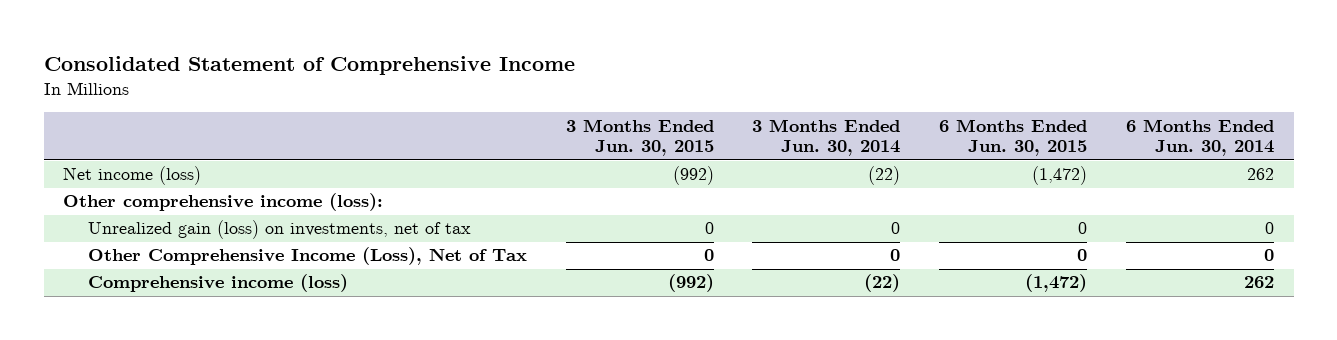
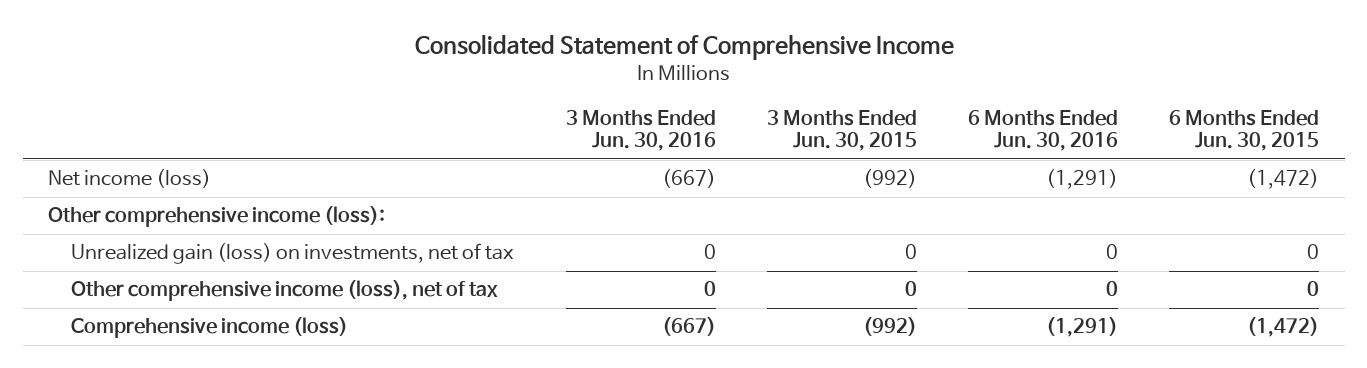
- | 3 Months Ended Jun. 30, 2015 | 3 Months Ended Jun. 30, 2014 | 6 Months Ended Jun. 30, 2015 | 6 Months Ended Jun. 30, 2014
+ | 3 Months Ended Jun. 30, 2016 | 3 Months Ended Jun. 30, 2015 | 6 Months Ended Jun. 30, 2016 | 6 Months Ended Jun. 30, 2015
- Other Comprehensive Income (Loss), Net of Tax | 0 | 0 | 0 | 0
+ Other comprehensive income (loss), net of tax | 0 | 0 | 0 | 0

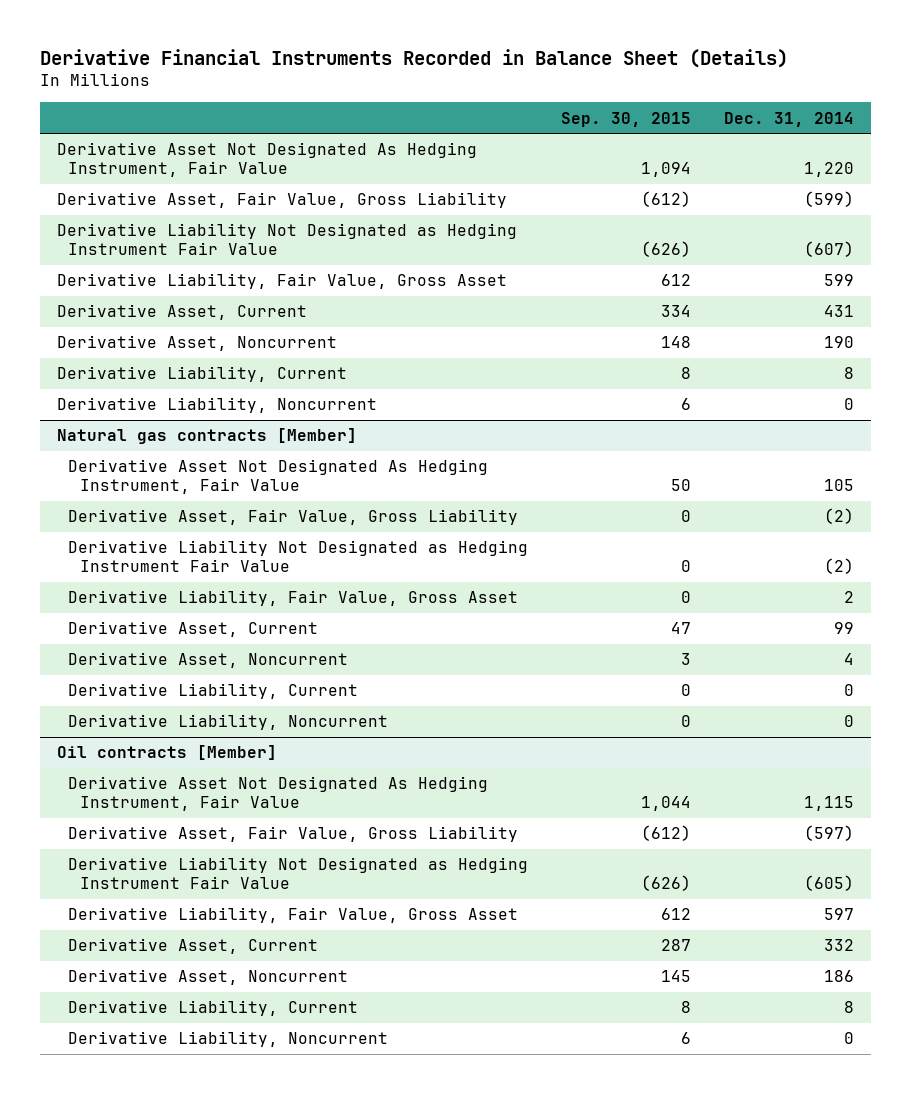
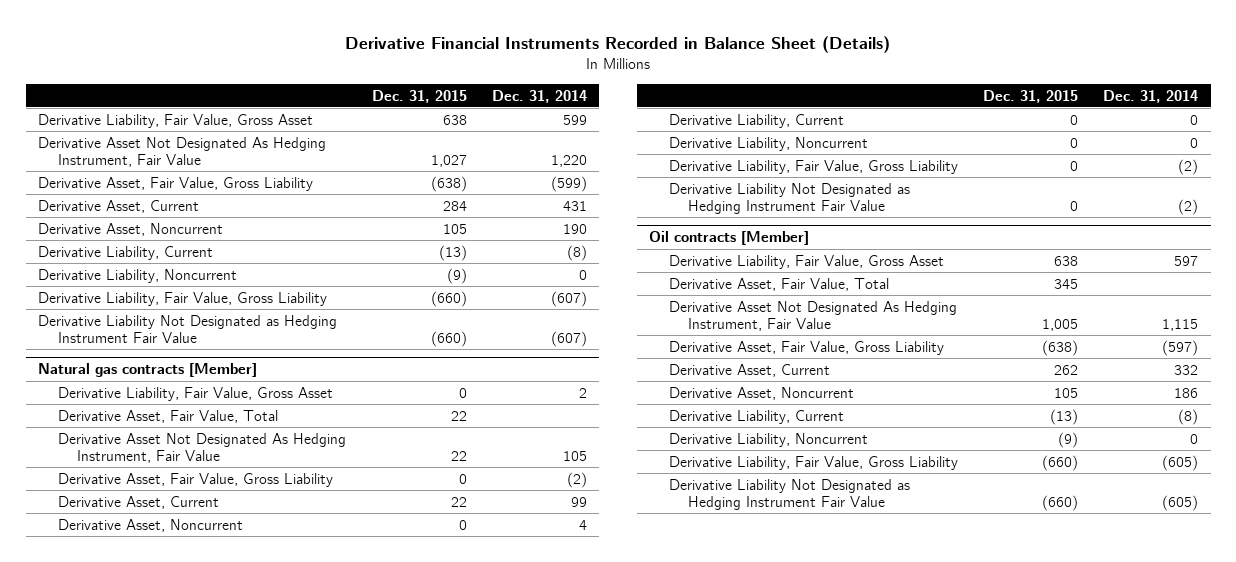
- | Sep. 30, 2015 | Dec. 31, 2014
+ | Dec. 31, 2015 | Dec. 31, 2014
moved up: Derivative Liability, Fair Value, Gross Asset | 638 | 599
- Derivative Liability, Current | 8 | 8
+ Derivative Liability, Current | (13) | (8)
+ Derivative Liability, Fair Value, Gross Liability | (660) | (607)
moved down: Derivative Liability Not Designated as Hedging Instrument Fair Value | (660) | (607)
@ Natural gas contracts [Member]
moved up: Derivative Liability, Fair Value, Gross Asset | 0 | 2
+ Derivative Asset, Fair Value, Total | 22 |
+ Derivative Liability, Fair Value, Gross Liability | 0 | (2)
moved down: Derivative Liability Not Designated as Hedging Instrument Fair Value | 0 | (2)
@ Oil contracts [Member]
moved up: Derivative Liability, Fair Value, Gross Asset | 638 | 597
+ Derivative Asset, Fair Value, Total | 345 |
- Derivative Liability, Current | 8 | 8
+ Derivative Liability, Current | (13) | (8)
+ Derivative Liability, Fair Value, Gross Liability | (660) | (605)
moved down: Derivative Liability Not Designated as Hedging Instrument Fair Value | (660) | (605)

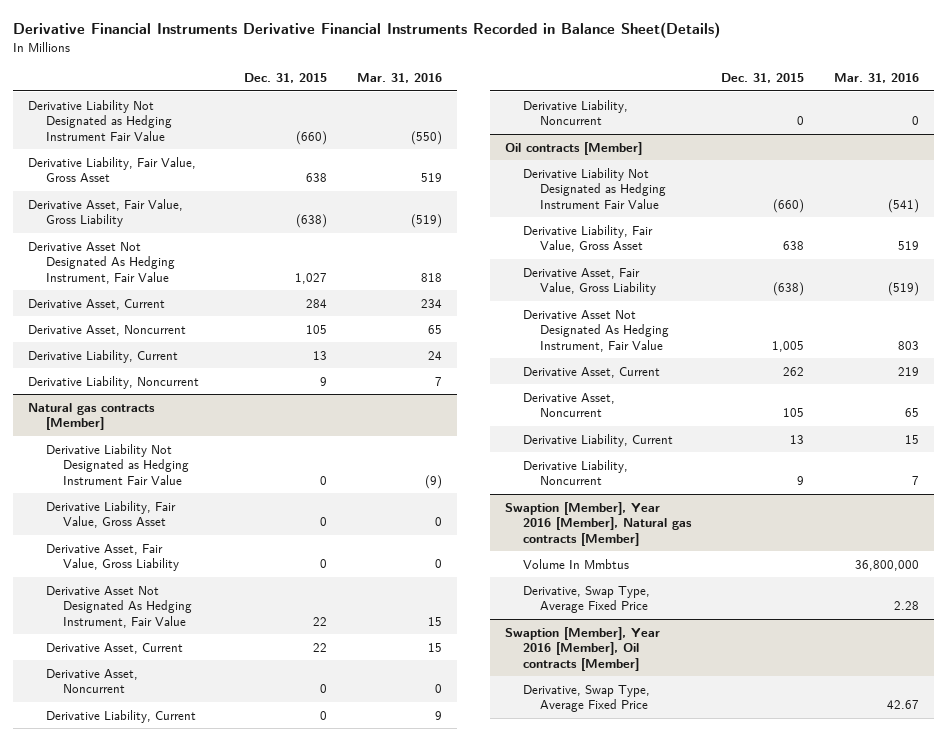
- Derivative Financial Instruments Recorded in Balance Sheet (Details)
+ Derivative Financial Instruments Derivative Financial Instruments Recorded in Balance Sheet(Details)
- | Dec. 31, 2015 | Dec. 31, 2014
+ | Dec. 31, 2015 | Mar. 31, 2016
moved up: Derivative Liability Not Designated as Hedging Instrument Fair Value | (660) | (550)
moved down: Derivative Asset Not Designated As Hedging Instrument, Fair Value | 1,027 | 818
- Derivative Liability, Current | (13) | (8)
- Derivative Liability, Noncurrent | (9) | 0
- Derivative Liability, Fair Value, Gross Liability | (660) | (607)
+ Derivative Liability, Current | 13 | 24
+ Derivative Liability, Noncurrent | 9 | 7
@ Natural gas contracts [Member]
moved up: Derivative Liability Not Designated as Hedging Instrument Fair Value | 0 | (9)
- Derivative Asset, Fair Value, Total | 22 |
moved down: Derivative Asset Not Designated As Hedging Instrument, Fair Value | 22 | 15
- Derivative Liability, Fair Value, Gross Liability | 0 | (2)
@ Oil contracts [Member]
moved up: Derivative Liability Not Designated as Hedging Instrument Fair Value | (660) | (541)
- Derivative Asset, Fair Value, Total | 345 |
moved down: Derivative Asset Not Designated As Hedging Instrument, Fair Value | 1,005 | 803
- Derivative Liability, Current | (13) | (8)
- Derivative Liability, Noncurrent | (9) | 0
- Derivative Liability, Fair Value, Gross Liability | (660) | (605)
+ Derivative Liability, Current | 13 | 15
+ Derivative Liability, Noncurrent | 9 | 7
+ Swaption [Member], Year 2016 [Member], Natural gas contracts [Member]
+ Volume In Mmbtus | | 36,800,000
+ Derivative, Swap Type, Average Fixed Price | | 2.28
+ Swaption [Member], Year 2016 [Member], Oil contracts [Member]
+ Derivative, Swap Type, Average Fixed Price | | 42.67

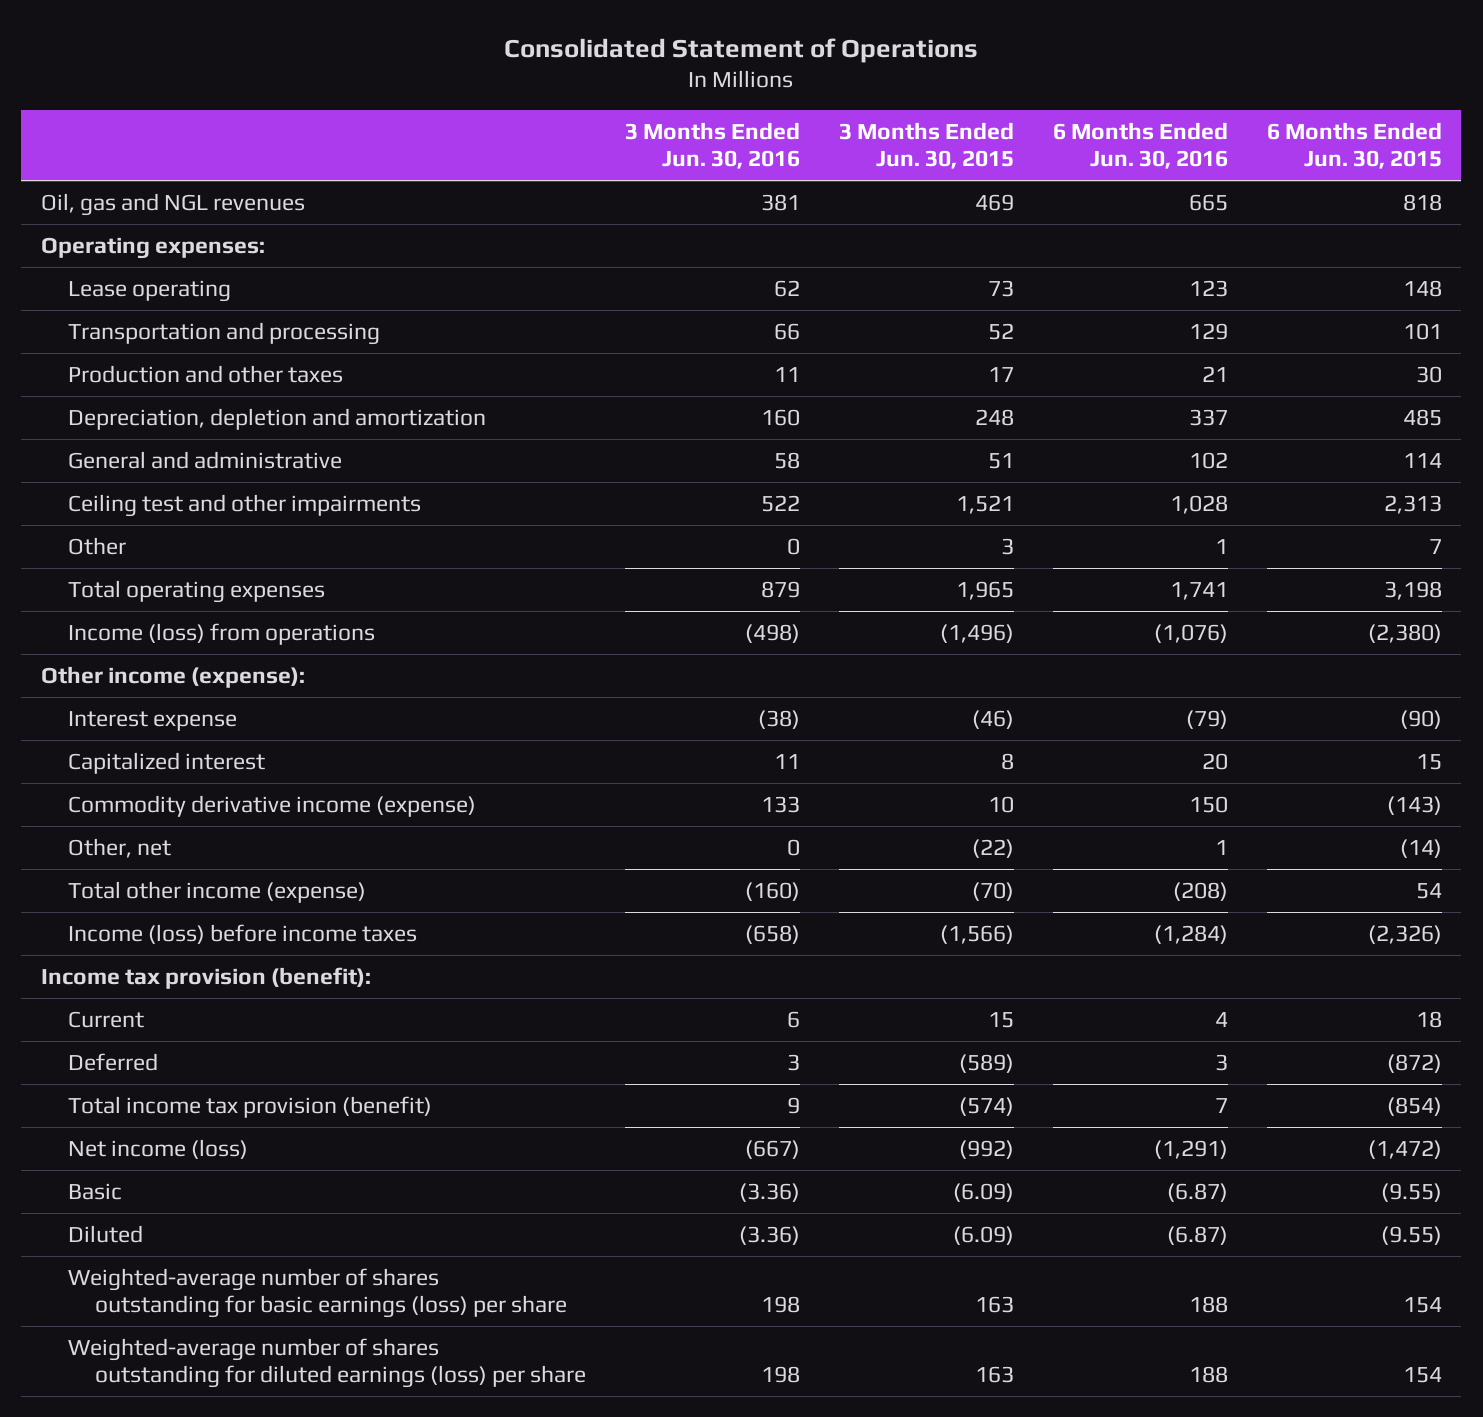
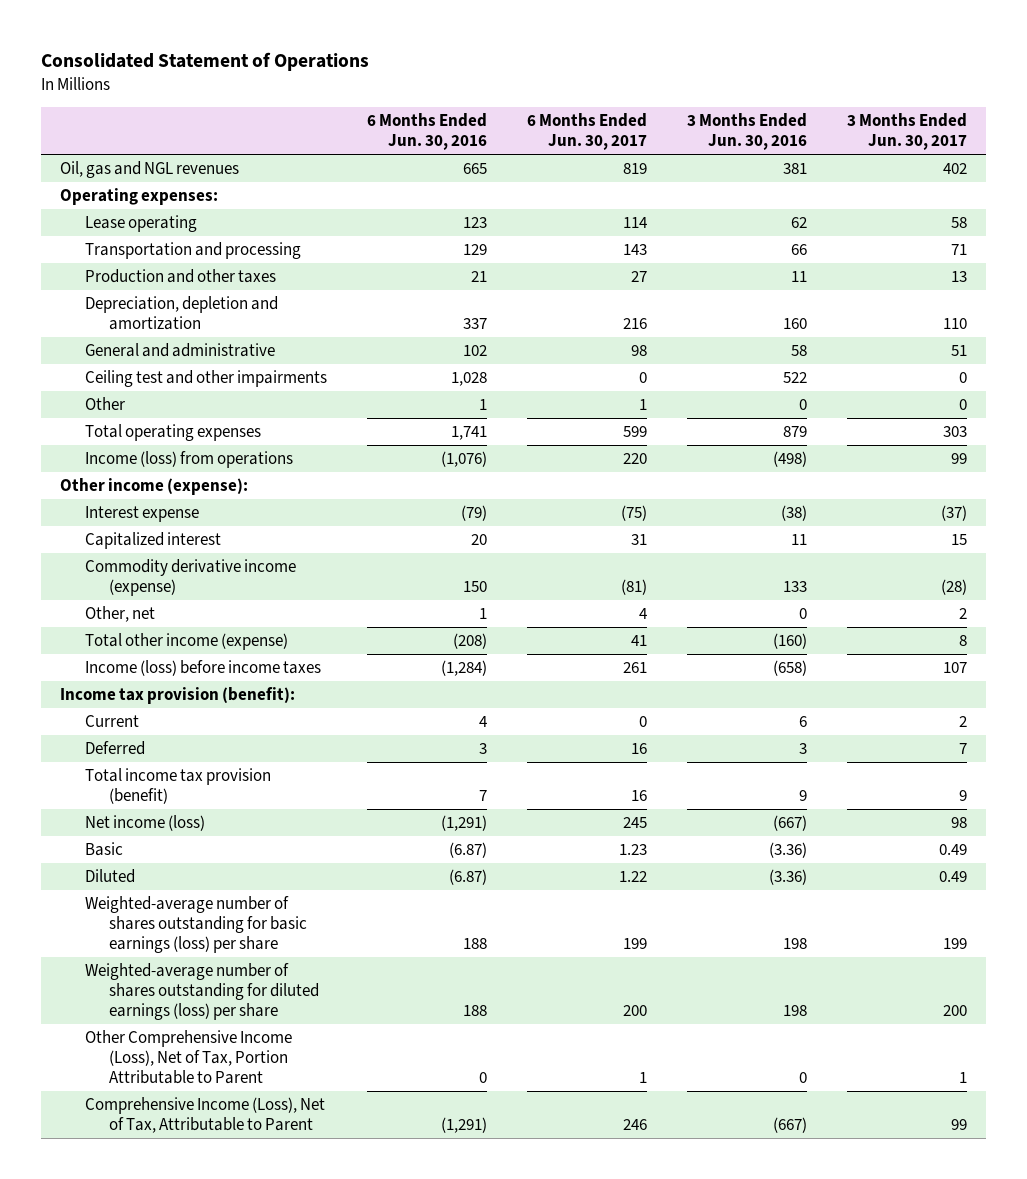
- | 3 Months Ended Jun. 30, 2016 | 3 Months Ended Jun. 30, 2015 | 6 Months Ended Jun. 30, 2016 | 6 Months Ended Jun. 30, 2015
+ | 6 Months Ended Jun. 30, 2016 | 6 Months Ended Jun. 30, 2017 | 3 Months Ended Jun. 30, 2016 | 3 Months Ended Jun. 30, 2017
+ Other Comprehensive Income (Loss), Net of Tax, Portion Attributable to Parent | 0 | 1 | 0 | 1
+ Comprehensive Income (Loss), Net of Tax, Attributable to Parent | (1,291) | 246 | (667) | 99

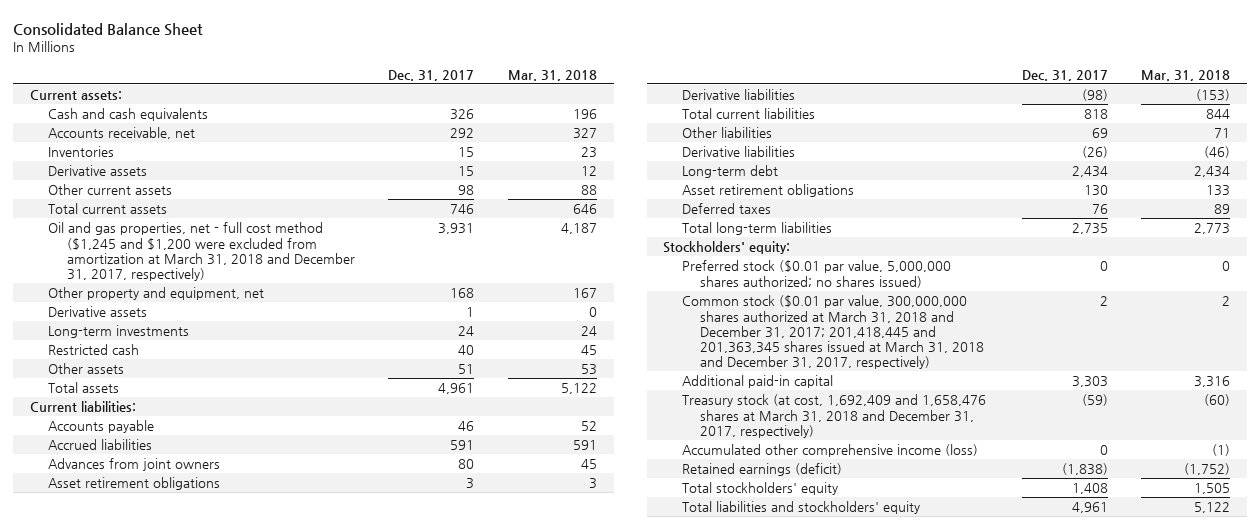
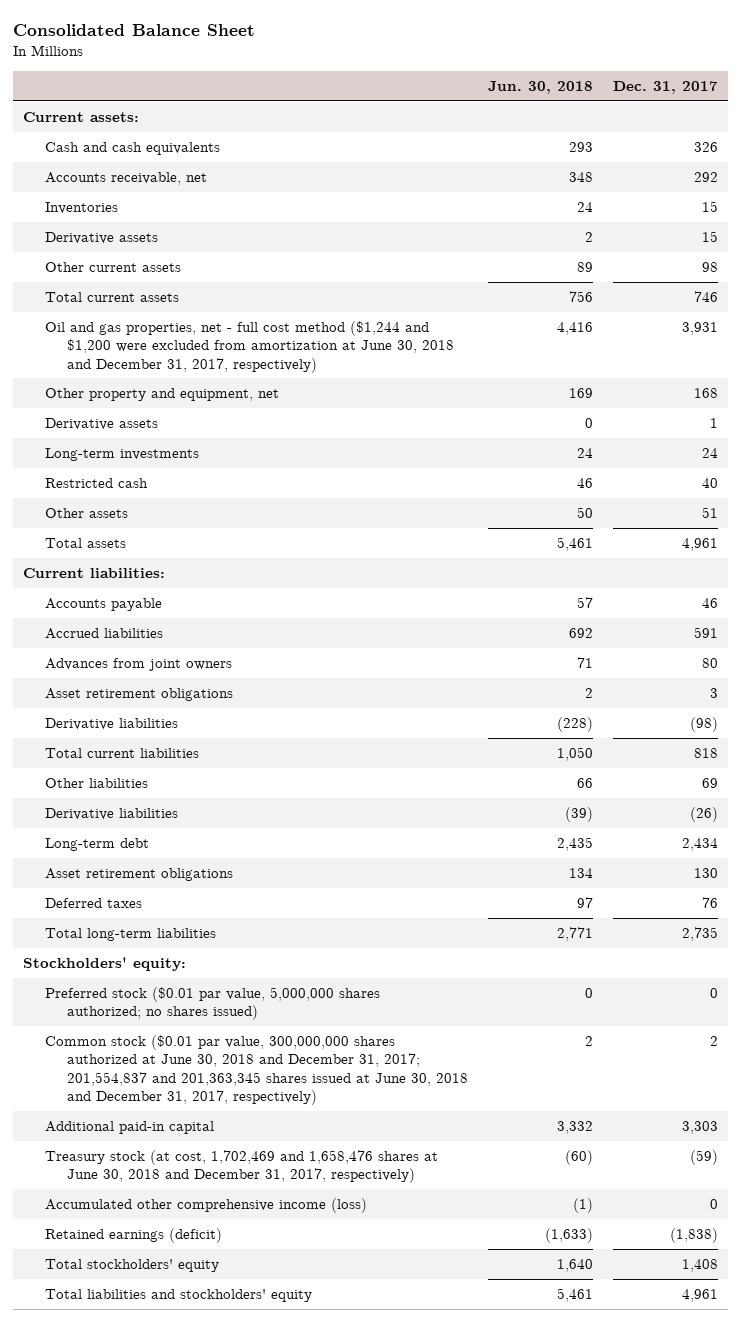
- | Dec. 31, 2017 | Mar. 31, 2018
+ | Jun. 30, 2018 | Dec. 31, 2017
- Oil and gas properties, net - full cost method ($1,245 and $1,200 were excluded from amortization at March 31, 2018 and December 31, 2017, respectively) | 3,931 | 4,187
+ Oil and gas properties, net - full cost method ($1,244 and $1,200 were excluded from amortization at June 30, 2018 and December 31, 2017, respectively) | 4,416 | 3,931
- Common stock ($0.01 par value, 300,000,000 shares authorized at March 31, 2018 and December 31, 2017; 201,418,445 and 201,363,345 shares issued at March 31, 2018 and December 31, 2017, respectively) | 2 | 2
+ Common stock ($0.01 par value, 300,000,000 shares authorized at June 30, 2018 and December 31, 2017; 201,554,837 and 201,363,345 shares issued at June 30, 2018 and December 31, 2017, respectively) | 2 | 2
- Treasury stock (at cost, 1,692,409 and 1,658,476 shares at March 31, 2018 and December 31, 2017, respectively) | (59) | (60)
+ Treasury stock (at cost, 1,702,469 and 1,658,476 shares at June 30, 2018 and December 31, 2017, respectively) | (60) | (59)

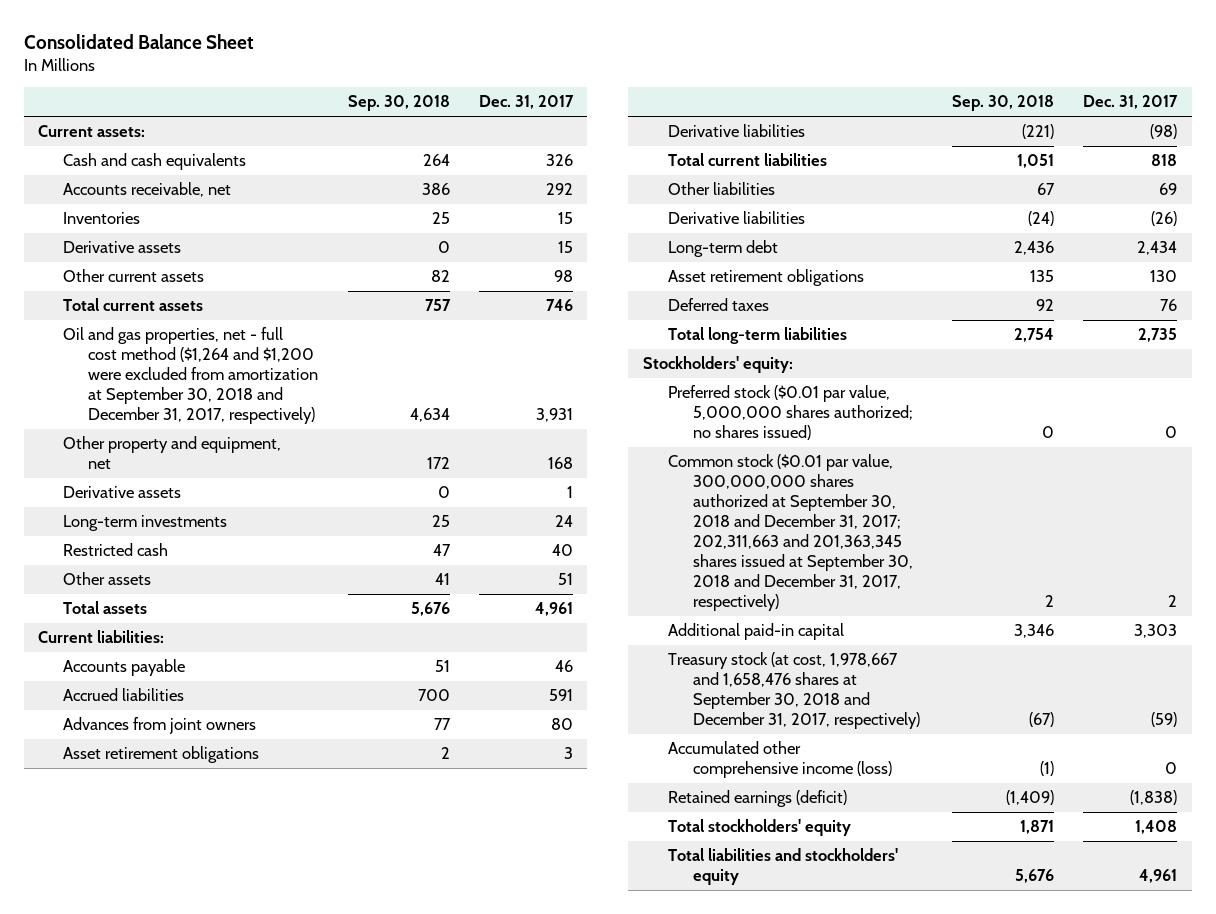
- | Jun. 30, 2018 | Dec. 31, 2017
+ | Sep. 30, 2018 | Dec. 31, 2017
- Oil and gas properties, net - full cost method ($1,244 and $1,200 were excluded from amortization at June 30, 2018 and December 31, 2017, respectively) | 4,416 | 3,931
+ Oil and gas properties, net - full cost method ($1,264 and $1,200 were excluded from amortization at September 30, 2018 and December 31, 2017, respectively) | 4,634 | 3,931
- Common stock ($0.01 par value, 300,000,000 shares authorized at June 30, 2018 and December 31, 2017; 201,554,837 and 201,363,345 shares issued at June 30, 2018 and December 31, 2017, respectively) | 2 | 2
+ Common stock ($0.01 par value, 300,000,000 shares authorized at September 30, 2018 and December 31, 2017; 202,311,663 and 201,363,345 shares issued at September 30, 2018 and December 31, 2017, respectively) | 2 | 2
- Treasury stock (at cost, 1,702,469 and 1,658,476 shares at June 30, 2018 and December 31, 2017, respectively) | (60) | (59)
+ Treasury stock (at cost, 1,978,667 and 1,658,476 shares at September 30, 2018 and December 31, 2017, respectively) | (67) | (59)

